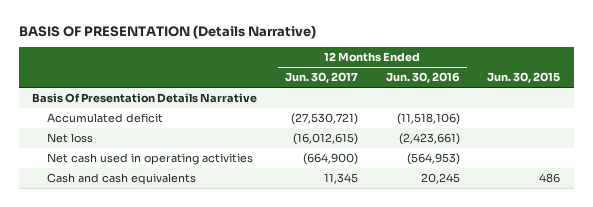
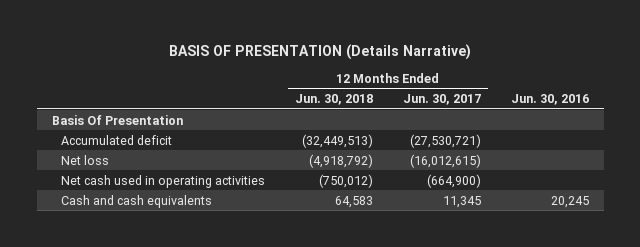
- | 12 Months Ended Jun. 30, 2017 | 12 Months Ended Jun. 30, 2016 | Jun. 30, 2015
+ | 12 Months Ended Jun. 30, 2018 | 12 Months Ended Jun. 30, 2017 | Jun. 30, 2016
- Basis Of Presentation Details Narrative
+ Basis Of Presentation

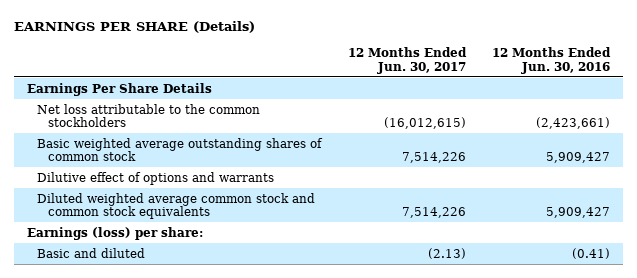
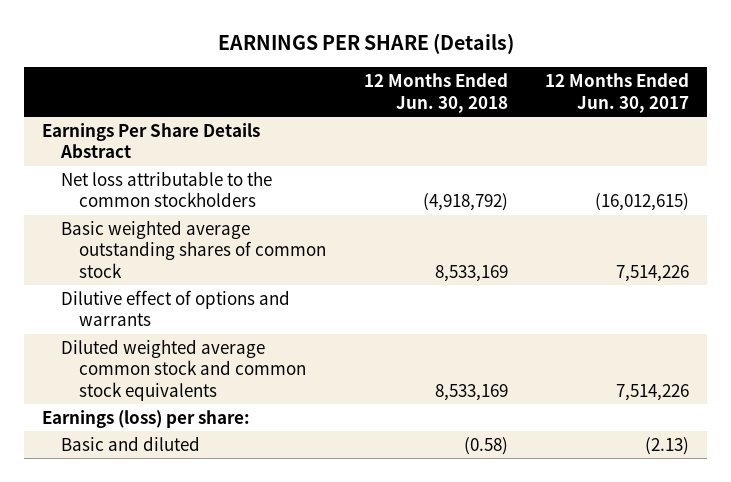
- | 12 Months Ended Jun. 30, 2017 | 12 Months Ended Jun. 30, 2016
+ | 12 Months Ended Jun. 30, 2018 | 12 Months Ended Jun. 30, 2017
- Earnings Per Share Details
+ Earnings Per Share Details Abstract

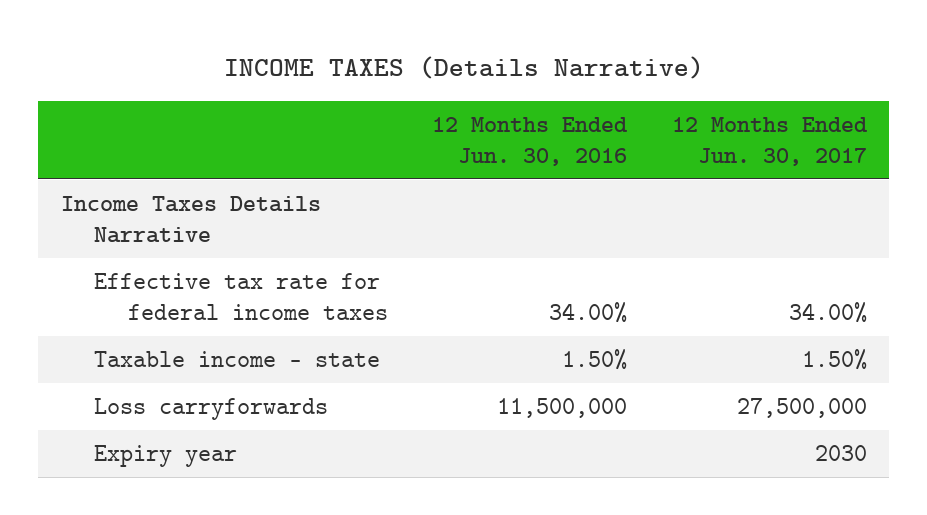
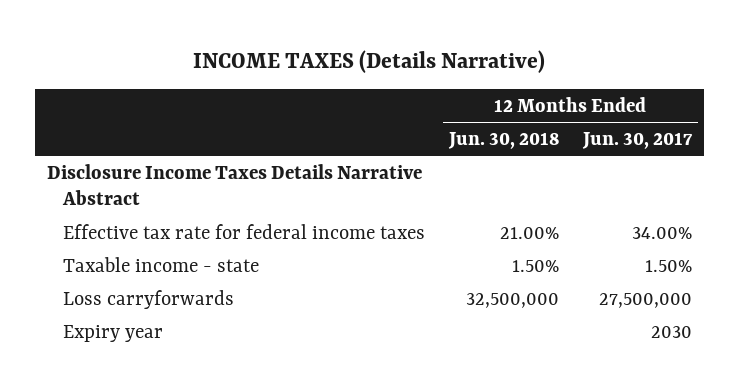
- | 12 Months Ended Jun. 30, 2016 | 12 Months Ended Jun. 30, 2017
+ | 12 Months Ended Jun. 30, 2018 | 12 Months Ended Jun. 30, 2017
- Income Taxes Details Narrative
+ Disclosure Income Taxes Details Narrative Abstract

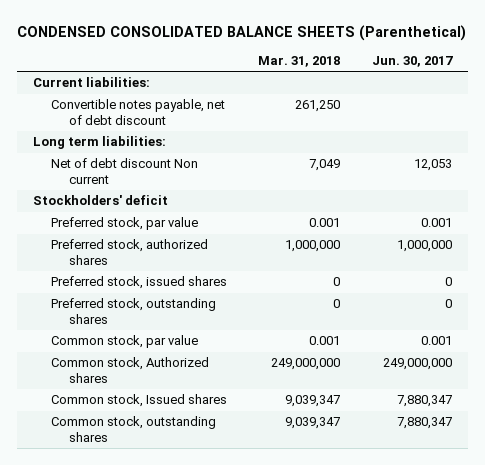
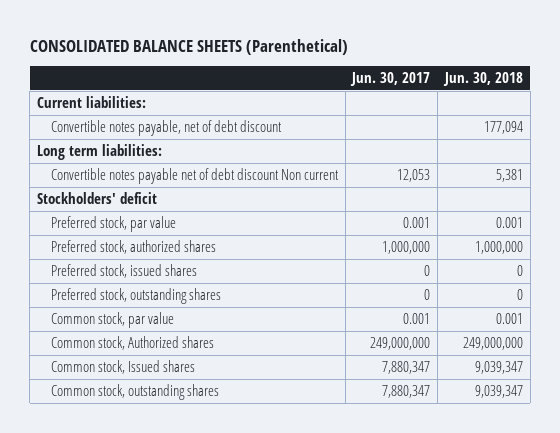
- CONDENSED CONSOLIDATED BALANCE SHEETS (Parenthetical)
+ CONSOLIDATED BALANCE SHEETS (Parenthetical)
- | Mar. 31, 2018 | Jun. 30, 2017
+ | Jun. 30, 2017 | Jun. 30, 2018
- Net of debt discount Non current | 7,049 | 12,053
+ Convertible notes payable net of debt discount Non current | 12,053 | 5,381

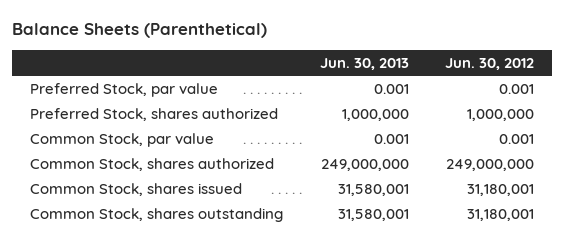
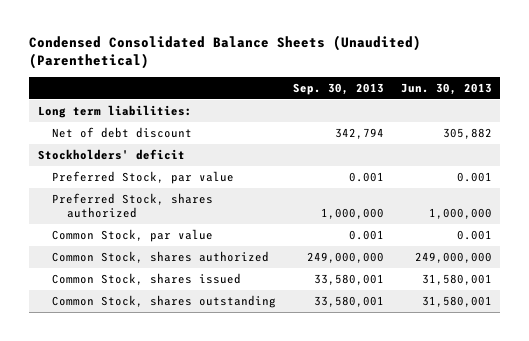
- Balance Sheets (Parenthetical)
+ Condensed Consolidated Balance Sheets (Unaudited) (Parenthetical)
- | Jun. 30, 2013 | Jun. 30, 2012
+ | Sep. 30, 2013 | Jun. 30, 2013
+ Long term liabilities:
+ Net of debt discount | 342,794 | 305,882
+ Stockholders' deficit

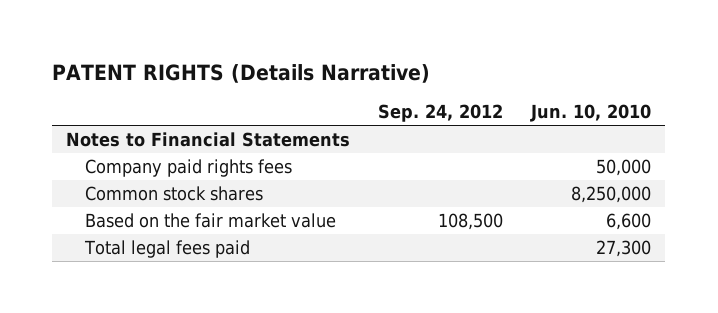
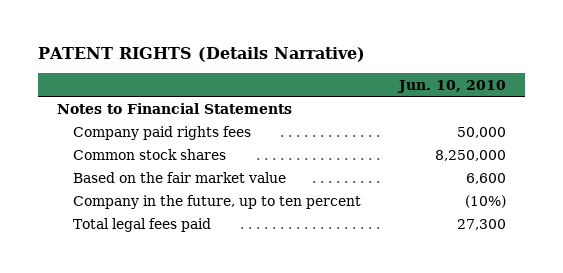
- | Sep. 24, 2012 | Jun. 10, 2010
+ | Jun. 10, 2010
+ Company in the future, up to ten percent | (10%)

